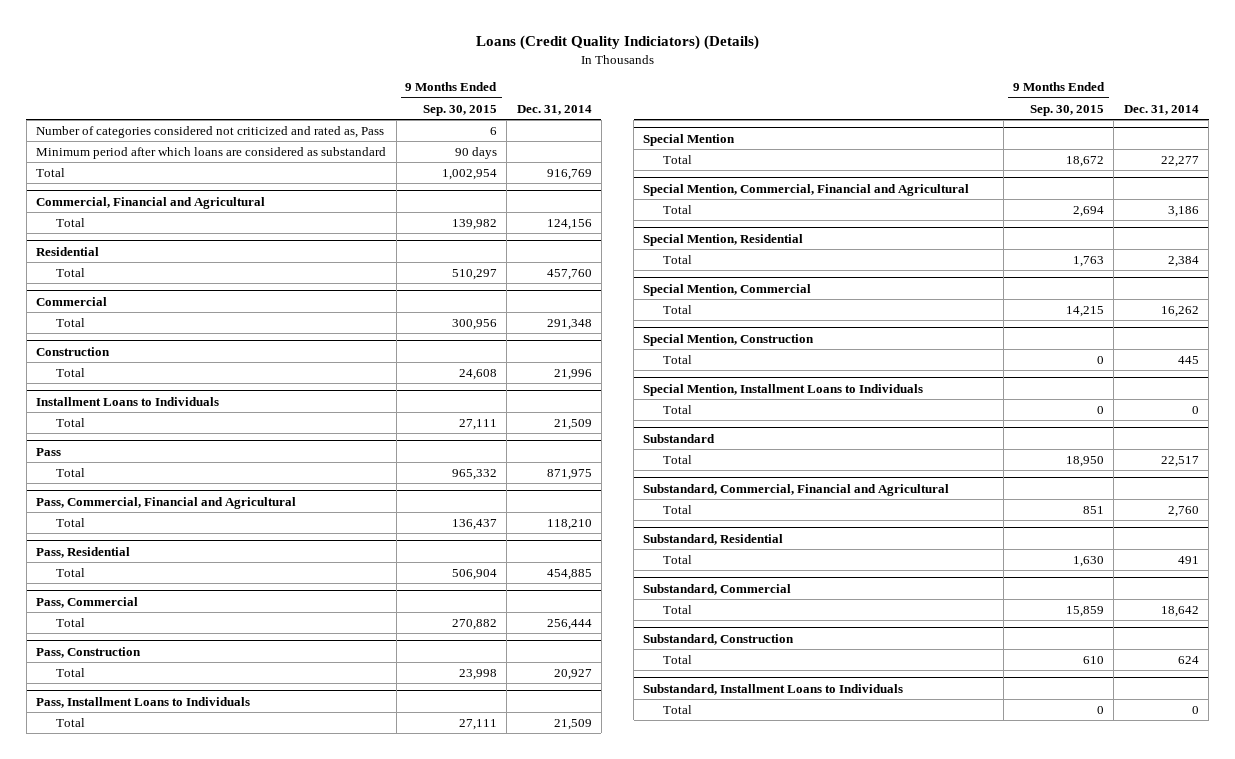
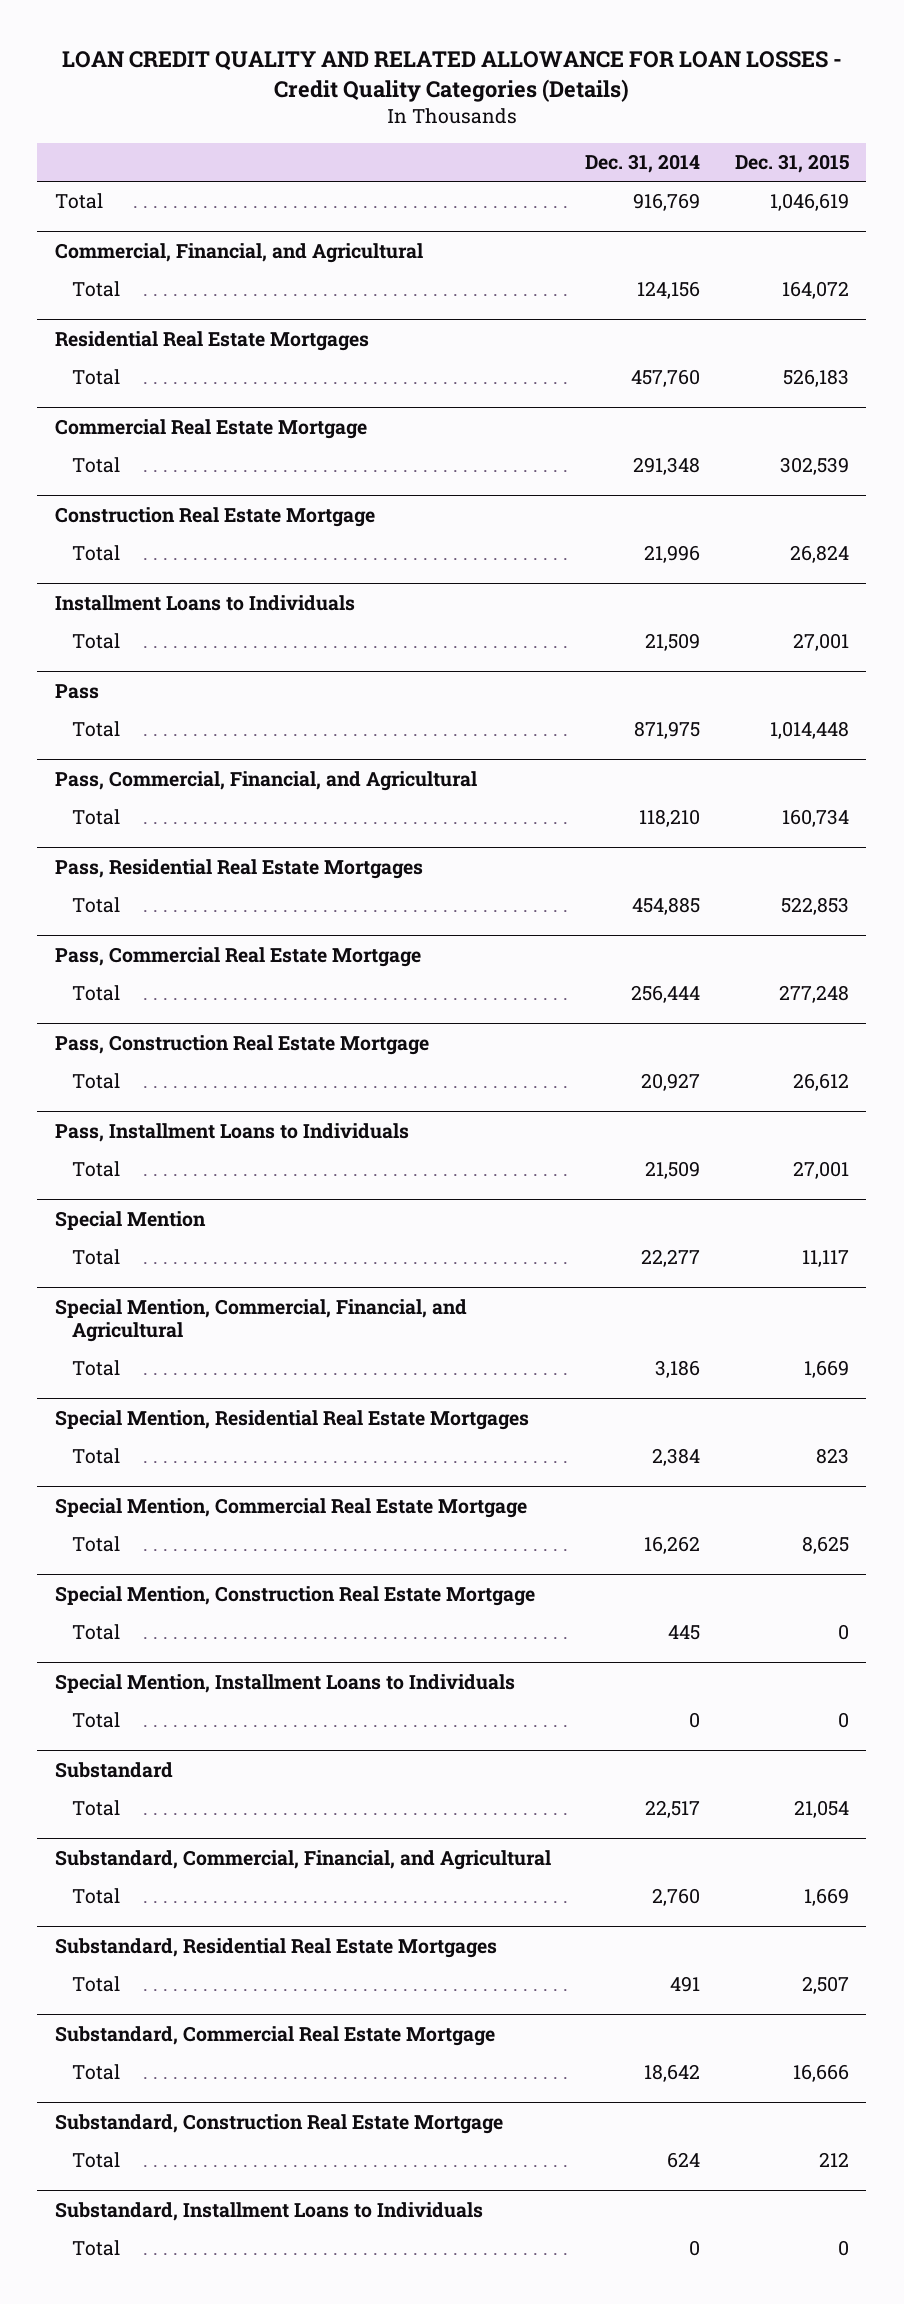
- Loans (Credit Quality Indiciators) (Details)
+ LOAN CREDIT QUALITY AND RELATED ALLOWANCE FOR LOAN LOSSES - Credit Quality Categories (Details)
- | 9 Months Ended Sep. 30, 2015 | Dec. 31, 2014
+ | Dec. 31, 2014 | Dec. 31, 2015
- Number of categories considered not criticized and rated as, Pass | 6 |
- Minimum period after which loans are considered as substandard | 90 days |
- Commercial, Financial and Agricultural
+ Commercial, Financial, and Agricultural
- Residential
+ Residential Real Estate Mortgages
- Commercial
+ Commercial Real Estate Mortgage
- Construction
+ Construction Real Estate Mortgage
- Pass, Commercial, Financial and Agricultural
+ Pass, Commercial, Financial, and Agricultural
- Pass, Residential
+ Pass, Residential Real Estate Mortgages
- Pass, Commercial
+ Pass, Commercial Real Estate Mortgage
- Pass, Construction
+ Pass, Construction Real Estate Mortgage
- Special Mention, Commercial, Financial and Agricultural
+ Special Mention, Commercial, Financial, and Agricultural
- Special Mention, Residential
+ Special Mention, Residential Real Estate Mortgages
- Special Mention, Commercial
+ Special Mention, Commercial Real Estate Mortgage
- Special Mention, Construction
+ Special Mention, Construction Real Estate Mortgage
- Substandard, Commercial, Financial and Agricultural
+ Substandard, Commercial, Financial, and Agricultural
- Substandard, Residential
+ Substandard, Residential Real Estate Mortgages
- Substandard, Commercial
+ Substandard, Commercial Real Estate Mortgage
- Substandard, Construction
+ Substandard, Construction Real Estate Mortgage

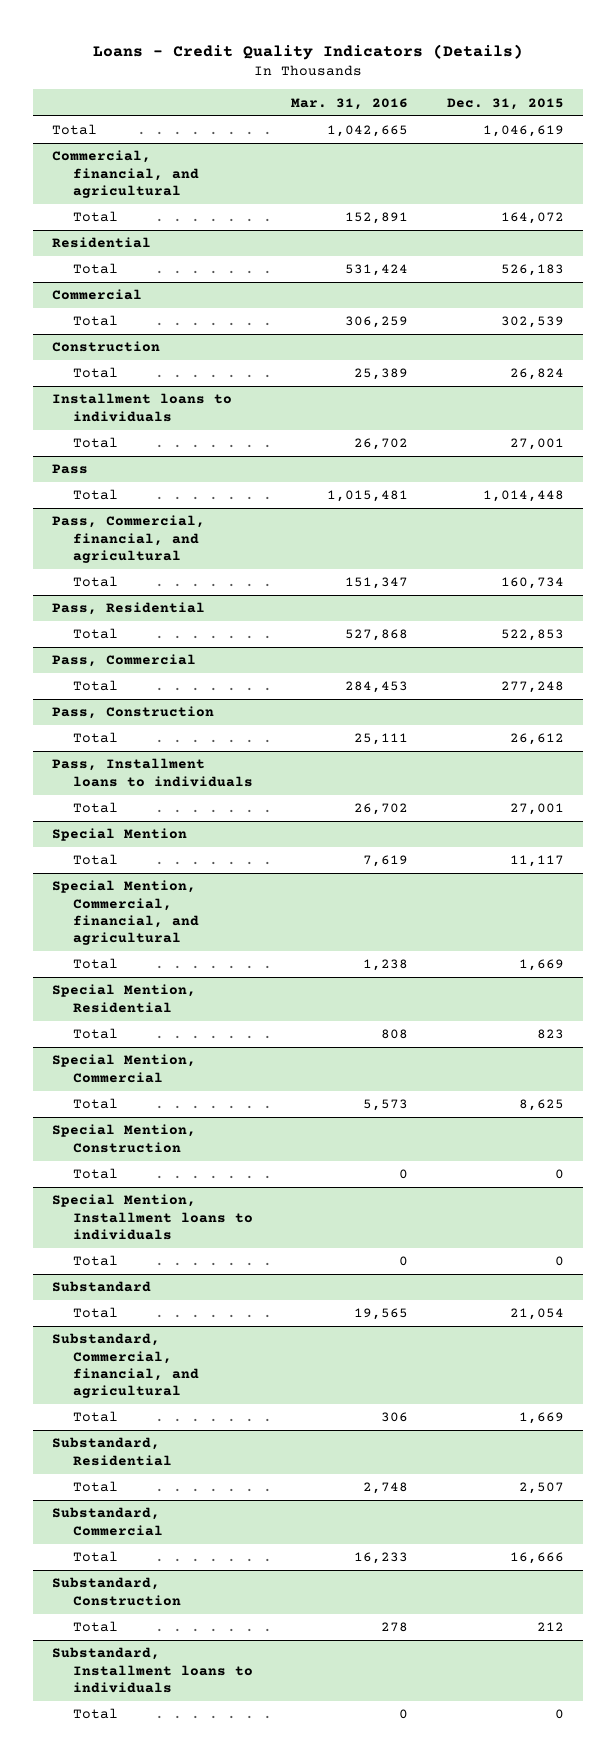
- LOAN CREDIT QUALITY AND RELATED ALLOWANCE FOR LOAN LOSSES - Credit Quality Categories (Details)
+ Loans - Credit Quality Indicators (Details)
- | Dec. 31, 2014 | Dec. 31, 2015
+ | Mar. 31, 2016 | Dec. 31, 2015
- Commercial, Financial, and Agricultural
+ Commercial, financial, and agricultural
- Residential Real Estate Mortgages
+ Residential
- Commercial Real Estate Mortgage
+ Commercial
- Construction Real Estate Mortgage
+ Construction
- Installment Loans to Individuals
+ Installment loans to individuals
- Pass, Commercial, Financial, and Agricultural
+ Pass, Commercial, financial, and agricultural
- Pass, Residential Real Estate Mortgages
+ Pass, Residential
- Pass, Commercial Real Estate Mortgage
+ Pass, Commercial
- Pass, Construction Real Estate Mortgage
+ Pass, Construction
- Pass, Installment Loans to Individuals
+ Pass, Installment loans to individuals
- Special Mention, Commercial, Financial, and Agricultural
+ Special Mention, Commercial, financial, and agricultural
- Special Mention, Residential Real Estate Mortgages
+ Special Mention, Residential
- Special Mention, Commercial Real Estate Mortgage
+ Special Mention, Commercial
- Special Mention, Construction Real Estate Mortgage
+ Special Mention, Construction
- Special Mention, Installment Loans to Individuals
+ Special Mention, Installment loans to individuals
- Substandard, Commercial, Financial, and Agricultural
+ Substandard, Commercial, financial, and agricultural
- Substandard, Residential Real Estate Mortgages
+ Substandard, Residential
- Substandard, Commercial Real Estate Mortgage
+ Substandard, Commercial
- Substandard, Construction Real Estate Mortgage
+ Substandard, Construction
- Substandard, Installment Loans to Individuals
+ Substandard, Installment loans to individuals

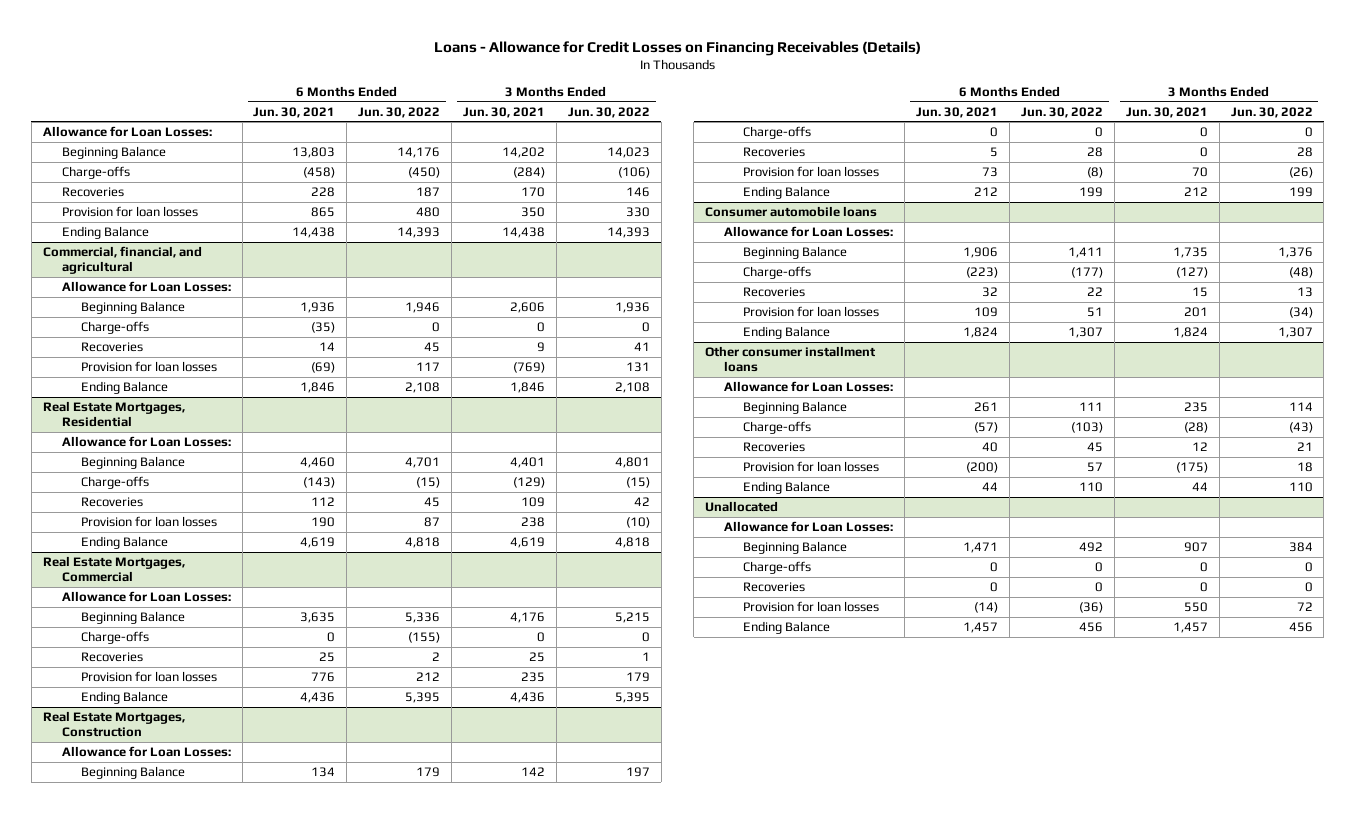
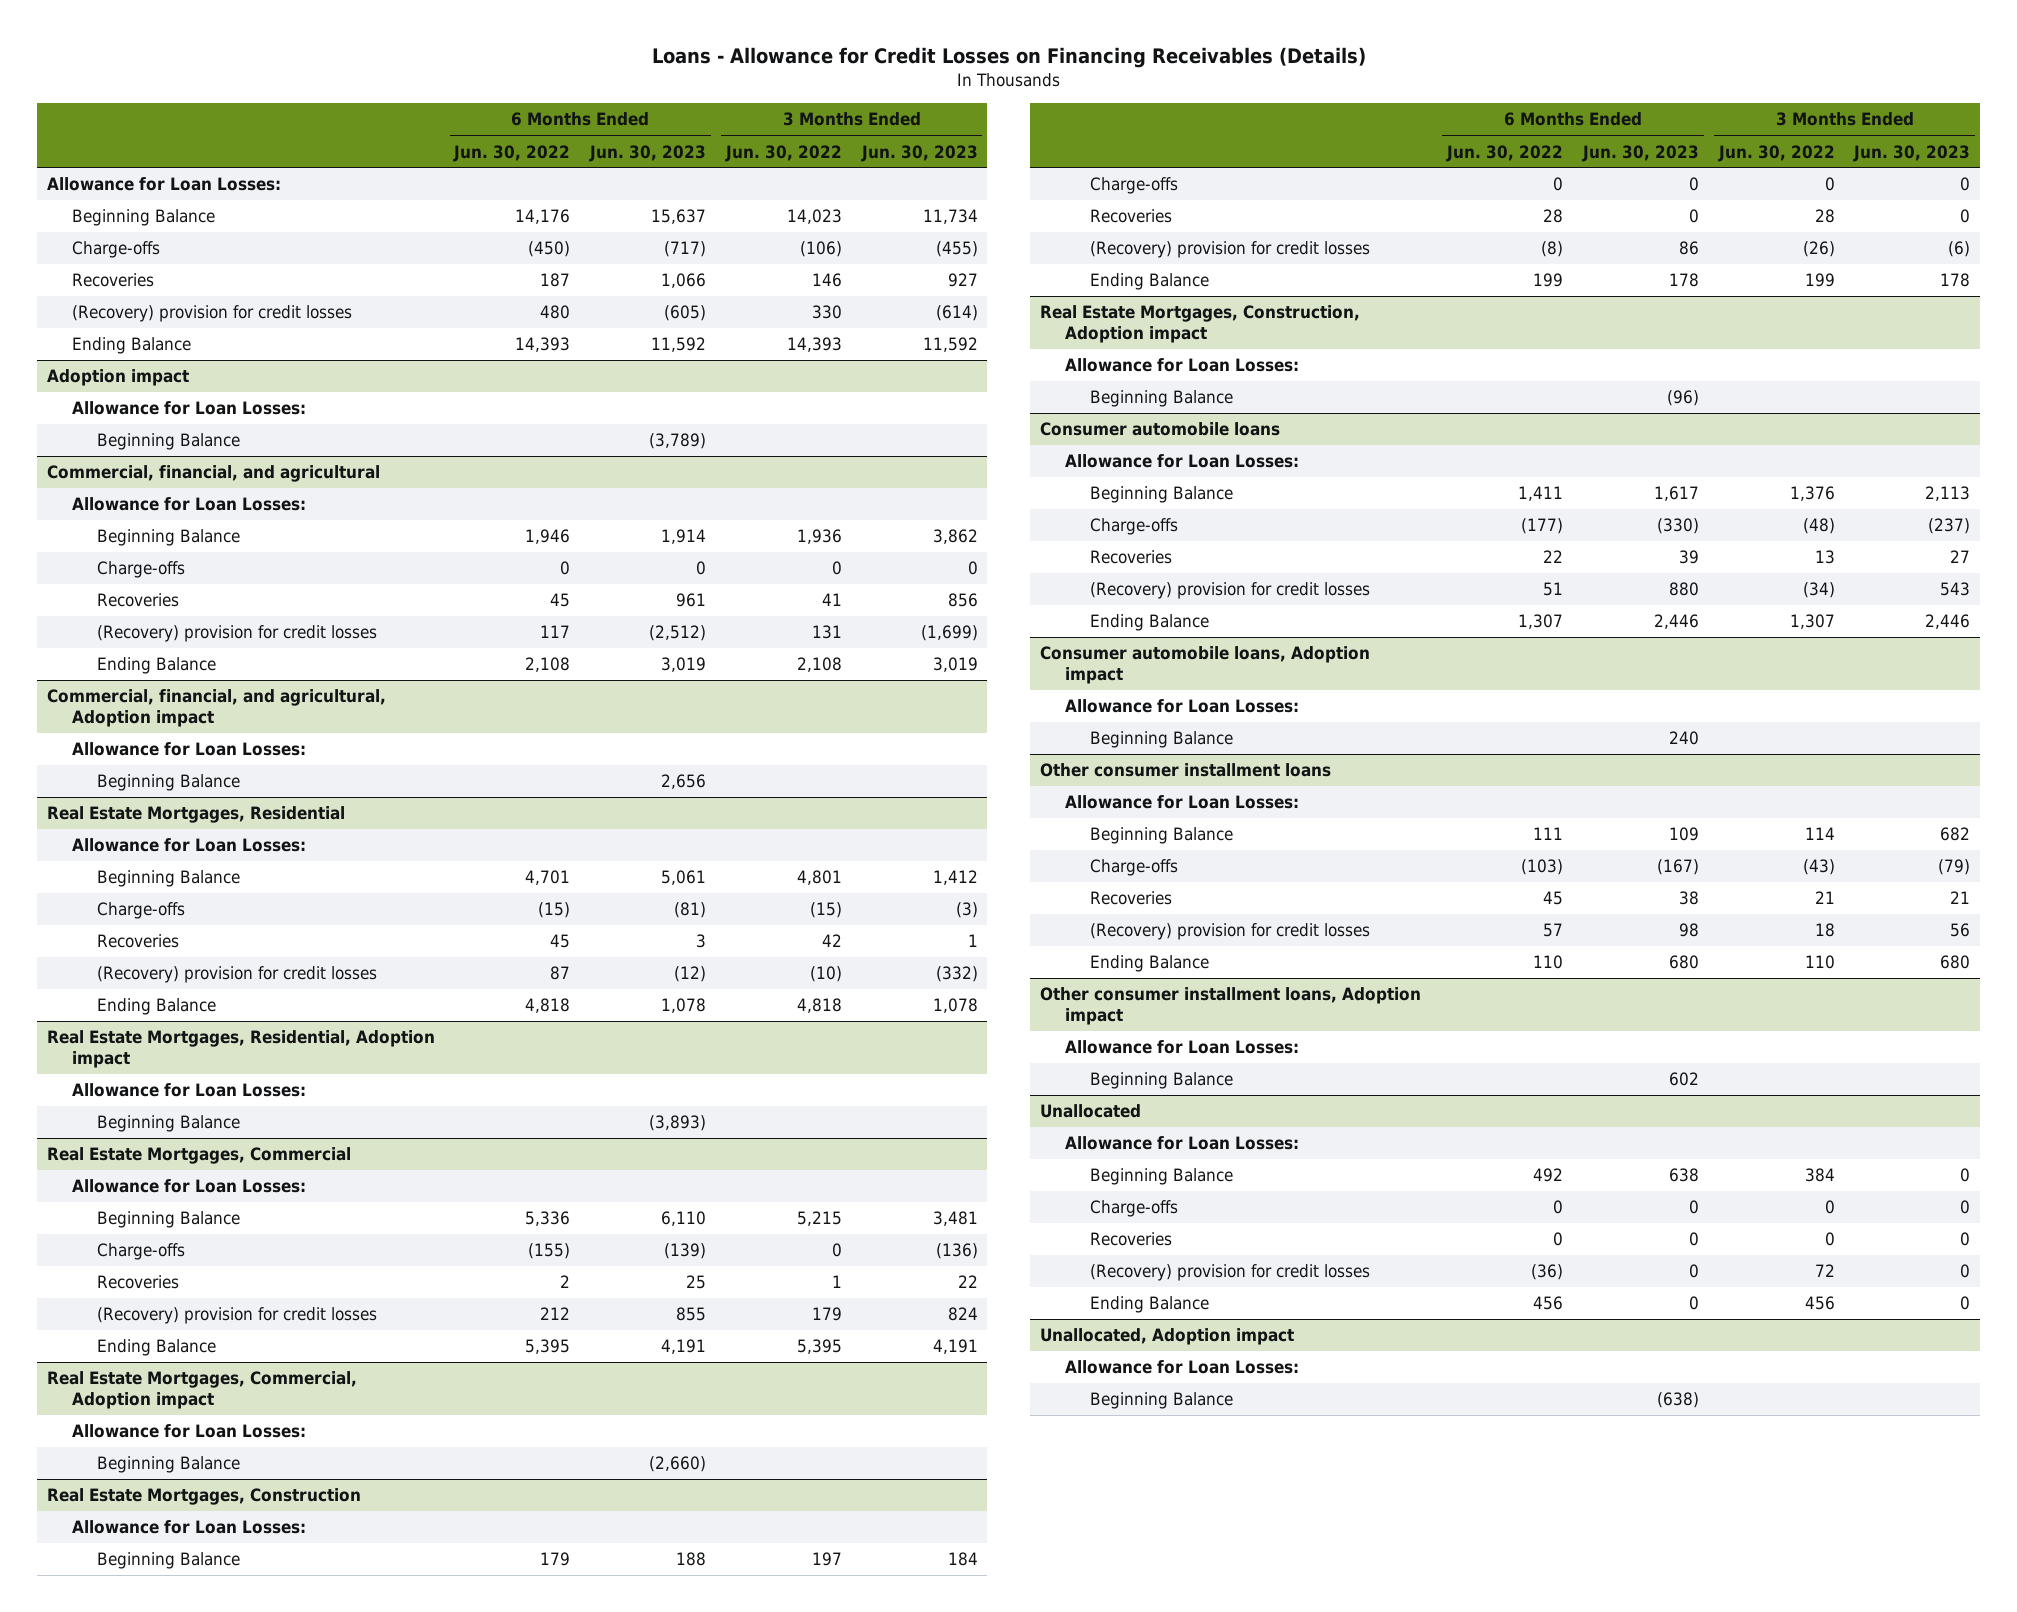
- | 6 Months Ended Jun. 30, 2021 | 6 Months Ended Jun. 30, 2022 | 3 Months Ended Jun. 30, 2021 | 3 Months Ended Jun. 30, 2022
+ | 6 Months Ended Jun. 30, 2022 | 6 Months Ended Jun. 30, 2023 | 3 Months Ended Jun. 30, 2022 | 3 Months Ended Jun. 30, 2023
- Provision for loan losses | 865 | 480 | 350 | 330
+ (Recovery) provision for credit losses | 480 | (605) | 330 | (614)
+ Adoption impact
+ Allowance for Loan Losses:
+ Beginning Balance | | (3,789) | |
@ Commercial, financial, and agricultural
- Provision for loan losses | (69) | 117 | (769) | 131
+ (Recovery) provision for credit losses | 117 | (2,512) | 131 | (1,699)
+ Commercial, financial, and agricultural, Adoption impact
+ Allowance for Loan Losses:
+ Beginning Balance | | 2,656 | |
@ Real Estate Mortgages, Residential
- Provision for loan losses | 190 | 87 | 238 | (10)
+ (Recovery) provision for credit losses | 87 | (12) | (10) | (332)
+ Real Estate Mortgages, Residential, Adoption impact
+ Allowance for Loan Losses:
+ Beginning Balance | | (3,893) | |
@ Real Estate Mortgages, Commercial
- Provision for loan losses | 776 | 212 | 235 | 179
+ (Recovery) provision for credit losses | 212 | 855 | 179 | 824
+ Real Estate Mortgages, Commercial, Adoption impact
+ Allowance for Loan Losses:
+ Beginning Balance | | (2,660) | |
@ Real Estate Mortgages, Construction
- Provision for loan losses | 73 | (8) | 70 | (26)
+ (Recovery) provision for credit losses | (8) | 86 | (26) | (6)
+ Real Estate Mortgages, Construction, Adoption impact
+ Allowance for Loan Losses:
+ Beginning Balance | | (96) | |
@ Consumer automobile loans
- Provision for loan losses | 109 | 51 | 201 | (34)
+ (Recovery) provision for credit losses | 51 | 880 | (34) | 543
+ Consumer automobile loans, Adoption impact
+ Allowance for Loan Losses:
+ Beginning Balance | | 240 | |
@ Other consumer installment loans
- Provision for loan losses | (200) | 57 | (175) | 18
+ (Recovery) provision for credit losses | 57 | 98 | 18 | 56
+ Other consumer installment loans, Adoption impact
+ Allowance for Loan Losses:
+ Beginning Balance | | 602 | |
@ Unallocated
- Provision for loan losses | (14) | (36) | 550 | 72
+ (Recovery) provision for credit losses | (36) | 0 | 72 | 0
+ Unallocated, Adoption impact
+ Allowance for Loan Losses:
+ Beginning Balance | | (638) | |

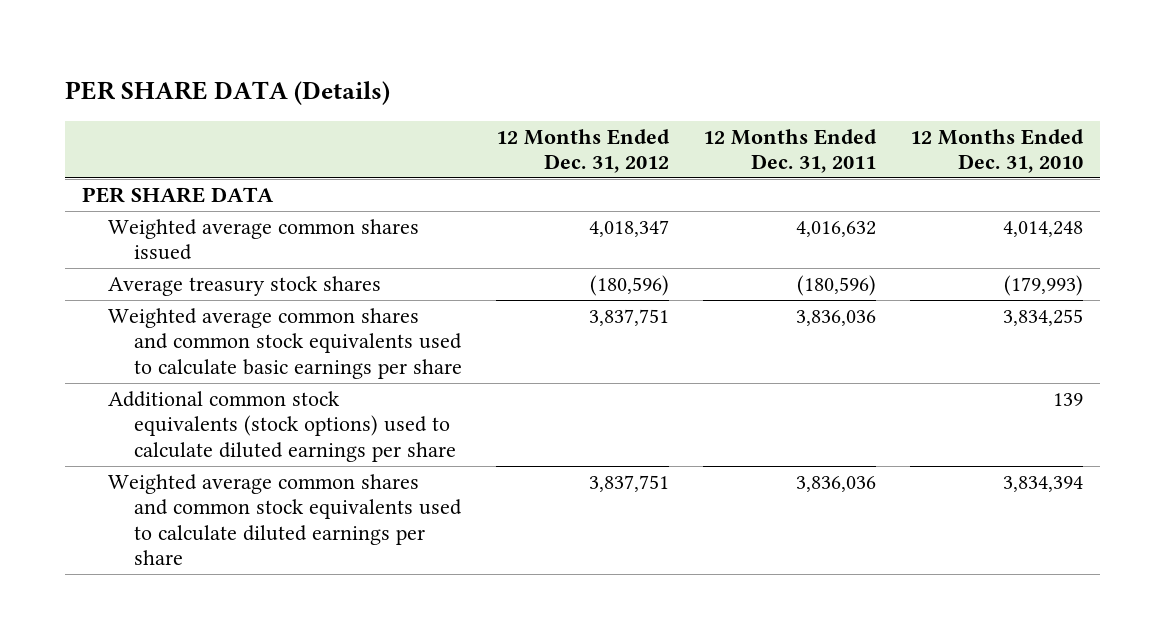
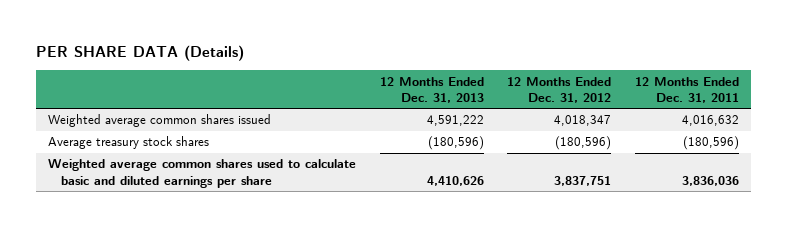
- | 12 Months Ended Dec. 31, 2012 | 12 Months Ended Dec. 31, 2011 | 12 Months Ended Dec. 31, 2010
+ | 12 Months Ended Dec. 31, 2013 | 12 Months Ended Dec. 31, 2012 | 12 Months Ended Dec. 31, 2011
- PER SHARE DATA
- Weighted average common shares and common stock equivalents used to calculate basic earnings per share | 3,837,751 | 3,836,036 | 3,834,255
- Additional common stock equivalents (stock options) used to calculate diluted earnings per share | | | 139
- Weighted average common shares and common stock equivalents used to calculate diluted earnings per share | 3,837,751 | 3,836,036 | 3,834,394
+ Weighted average common shares used to calculate basic and diluted earnings per share | 4,410,626 | 3,837,751 | 3,836,036

